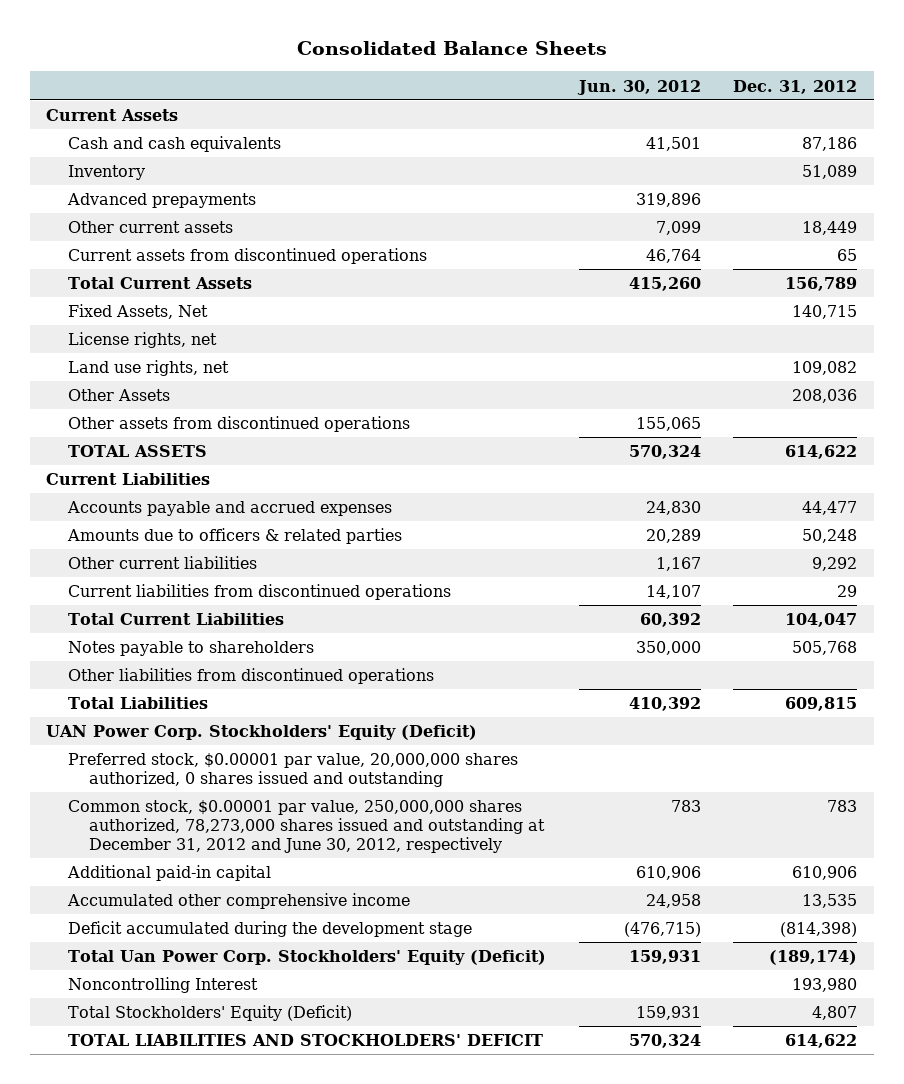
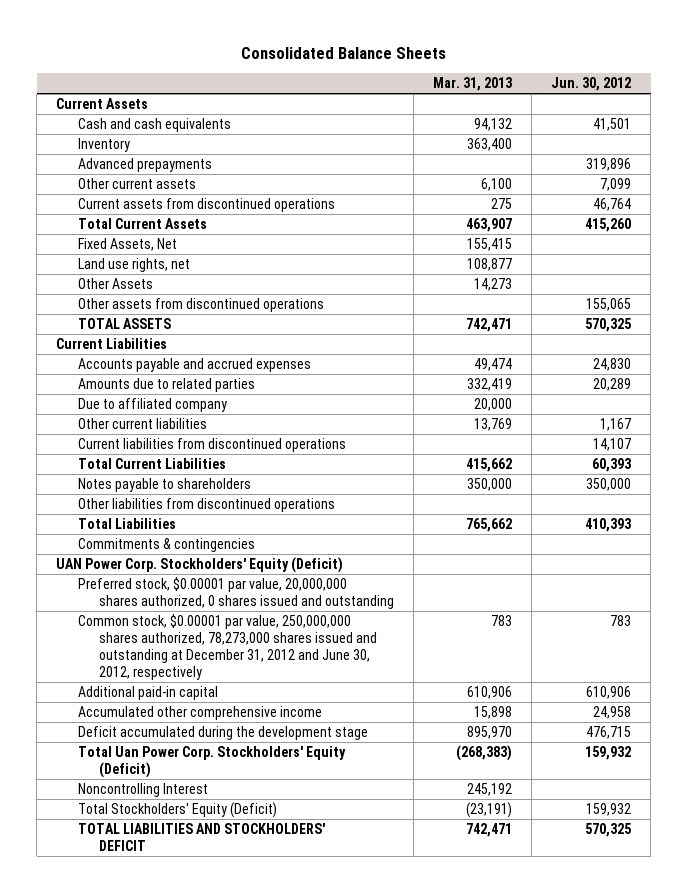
- | Jun. 30, 2012 | Dec. 31, 2012
+ | Mar. 31, 2013 | Jun. 30, 2012
- License rights, net
- TOTAL ASSETS | 570,324 | 614,622
+ TOTAL ASSETS | 742,471 | 570,325
- Amounts due to officers & related parties | 20,289 | 50,248
+ Amounts due to related parties | 332,419 | 20,289
+ Due to affiliated company | 20,000 |
- Total Current Liabilities | 60,392 | 104,047
+ Total Current Liabilities | 415,662 | 60,393
- Total Liabilities | 410,392 | 609,815
+ Total Liabilities | 765,662 | 410,393
+ Commitments & contingencies
- Deficit accumulated during the development stage | (476,715) | (814,398)
- Total Uan Power Corp. Stockholders' Equity (Deficit) | 159,931 | (189,174)
+ Deficit accumulated during the development stage | 895,970 | 476,715
+ Total Uan Power Corp. Stockholders' Equity (Deficit) | (268,383) | 159,932
- Total Stockholders' Equity (Deficit) | 159,931 | 4,807
- TOTAL LIABILITIES AND STOCKHOLDERS' DEFICIT | 570,324 | 614,622
+ Total Stockholders' Equity (Deficit) | (23,191) | 159,932
+ TOTAL LIABILITIES AND STOCKHOLDERS' DEFICIT | 742,471 | 570,325

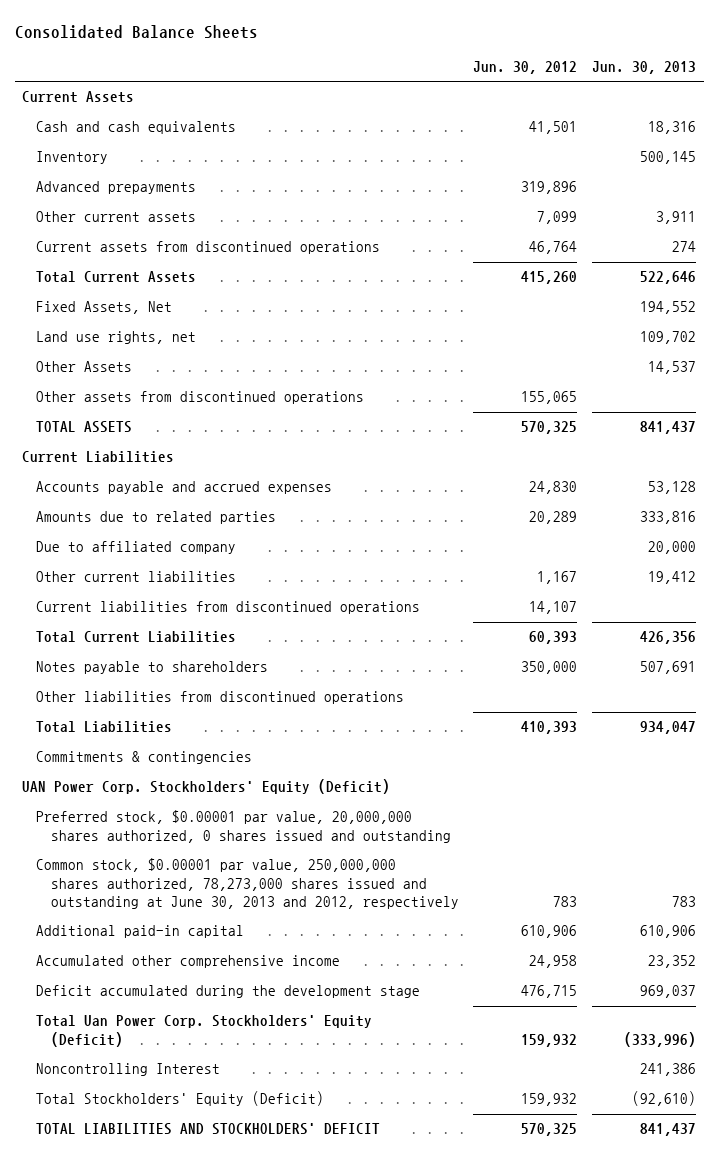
- | Mar. 31, 2013 | Jun. 30, 2012
+ | Jun. 30, 2012 | Jun. 30, 2013
- Common stock, $0.00001 par value, 250,000,000 shares authorized, 78,273,000 shares issued and outstanding at December 31, 2012 and June 30, 2012, respectively | 783 | 783
+ Common stock, $0.00001 par value, 250,000,000 shares authorized, 78,273,000 shares issued and outstanding at June 30, 2013 and 2012, respectively | 783 | 783

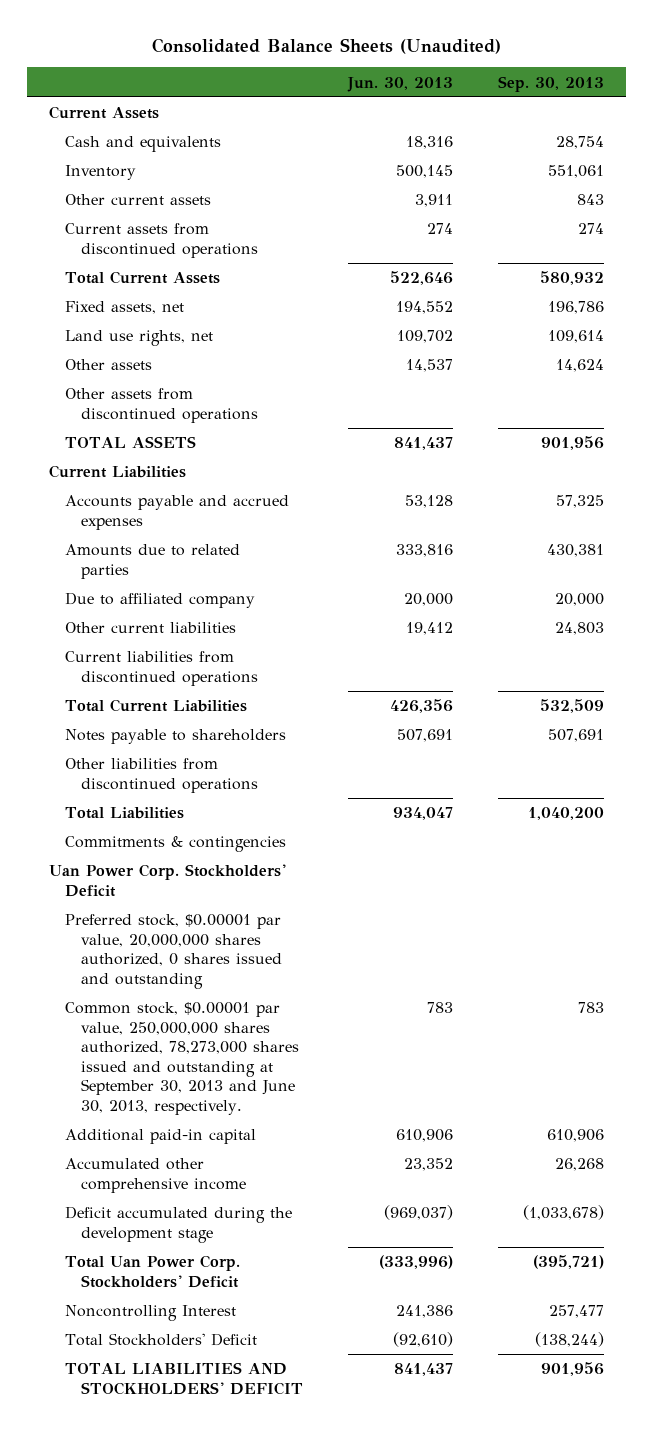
- Consolidated Balance Sheets
+ Consolidated Balance Sheets (Unaudited)
- | Jun. 30, 2012 | Jun. 30, 2013
+ | Jun. 30, 2013 | Sep. 30, 2013
- Cash and cash equivalents | 41,501 | 18,316
+ Cash and equivalents | 18,316 | 28,754
- Advanced prepayments | 319,896 |
- Fixed Assets, Net | | 194,552
+ Fixed assets, net | 194,552 | 196,786
- Other Assets | | 14,537
+ Other assets | 14,537 | 14,624
- UAN Power Corp. Stockholders' Equity (Deficit)
+ Uan Power Corp. Stockholders' Deficit
- Common stock, $0.00001 par value, 250,000,000 shares authorized, 78,273,000 shares issued and outstanding at June 30, 2013 and 2012, respectively | 783 | 783
+ Common stock, $0.00001 par value, 250,000,000 shares authorized, 78,273,000 shares issued and outstanding at September 30, 2013 and June 30, 2013, respectively. | 783 | 783
- Deficit accumulated during the development stage | 476,715 | 969,037
- Total Uan Power Corp. Stockholders' Equity (Deficit) | 159,932 | (333,996)
+ Deficit accumulated during the development stage | (969,037) | (1,033,678)
+ Total Uan Power Corp. Stockholders' Deficit | (333,996) | (395,721)
- Total Stockholders' Equity (Deficit) | 159,932 | (92,610)
+ Total Stockholders' Deficit | (92,610) | (138,244)

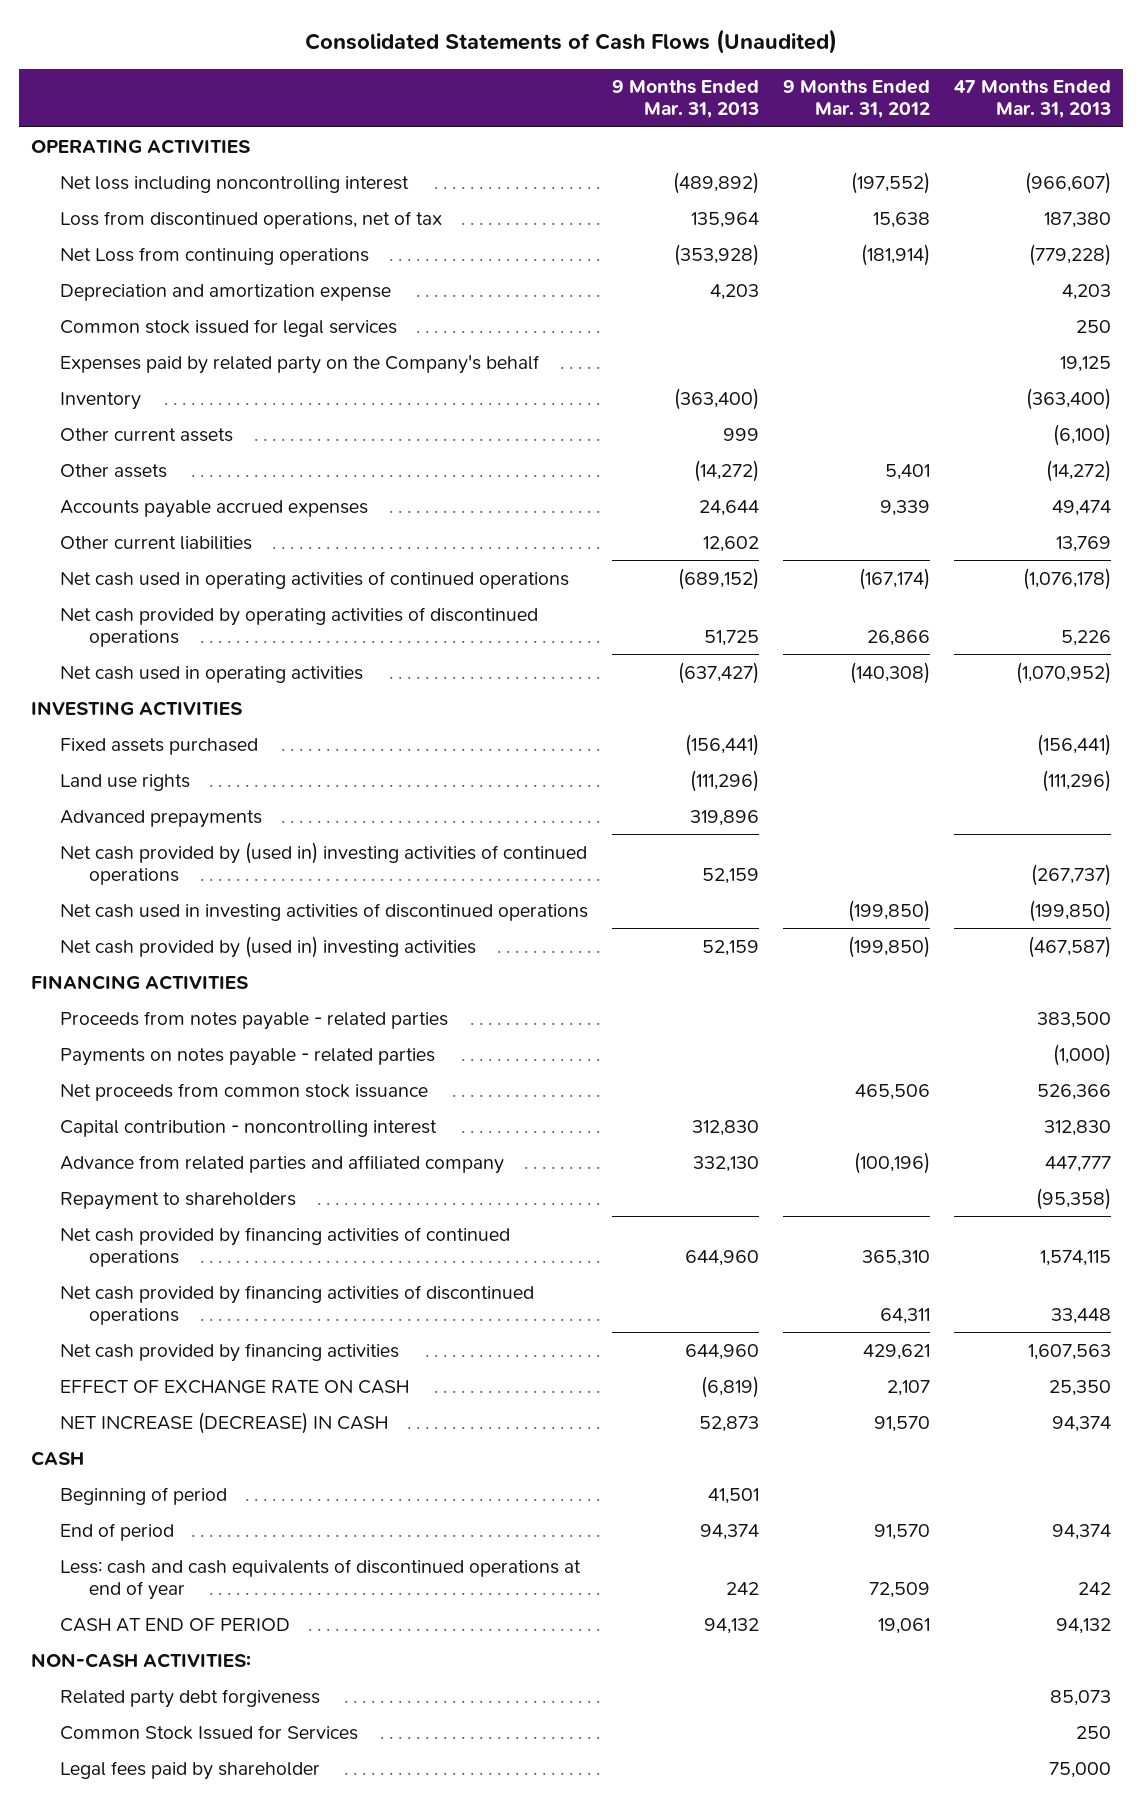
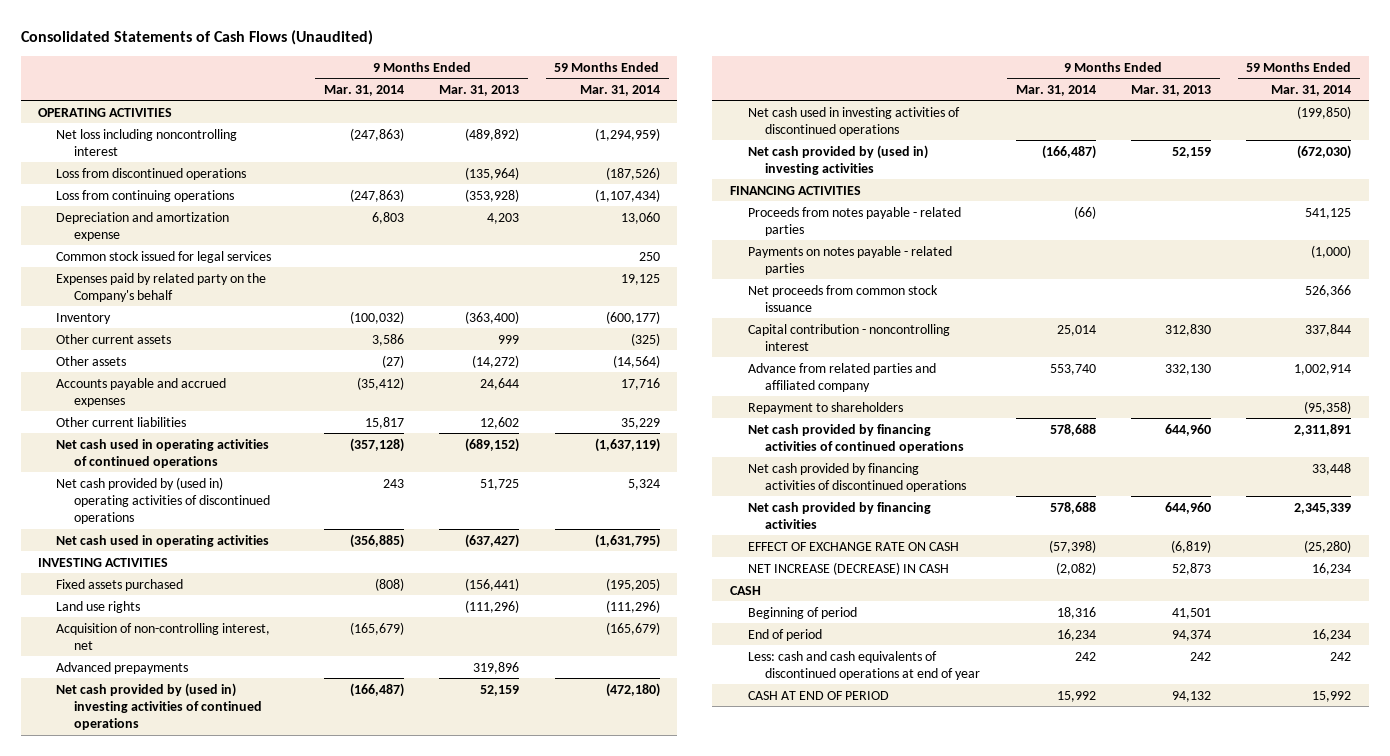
- | 9 Months Ended Mar. 31, 2013 | 9 Months Ended Mar. 31, 2012 | 47 Months Ended Mar. 31, 2013
+ | 9 Months Ended Mar. 31, 2014 | 9 Months Ended Mar. 31, 2013 | 59 Months Ended Mar. 31, 2014
- Loss from discontinued operations, net of tax | 135,964 | 15,638 | 187,380
- Net Loss from continuing operations | (353,928) | (181,914) | (779,228)
+ Loss from discontinued operations | | (135,964) | (187,526)
+ Loss from continuing operations | (247,863) | (353,928) | (1,107,434)
- Accounts payable accrued expenses | 24,644 | 9,339 | 49,474
+ Accounts payable and accrued expenses | (35,412) | 24,644 | 17,716
- Net cash provided by operating activities of discontinued operations | 51,725 | 26,866 | 5,226
+ Net cash provided by (used in) operating activities of discontinued operations | 243 | 51,725 | 5,324
+ Acquisition of non-controlling interest, net | (165,679) | | (165,679)
- NON-CASH ACTIVITIES:
- Related party debt forgiveness | | | 85,073
- Common Stock Issued for Services | | | 250
- Legal fees paid by shareholder | | | 75,000

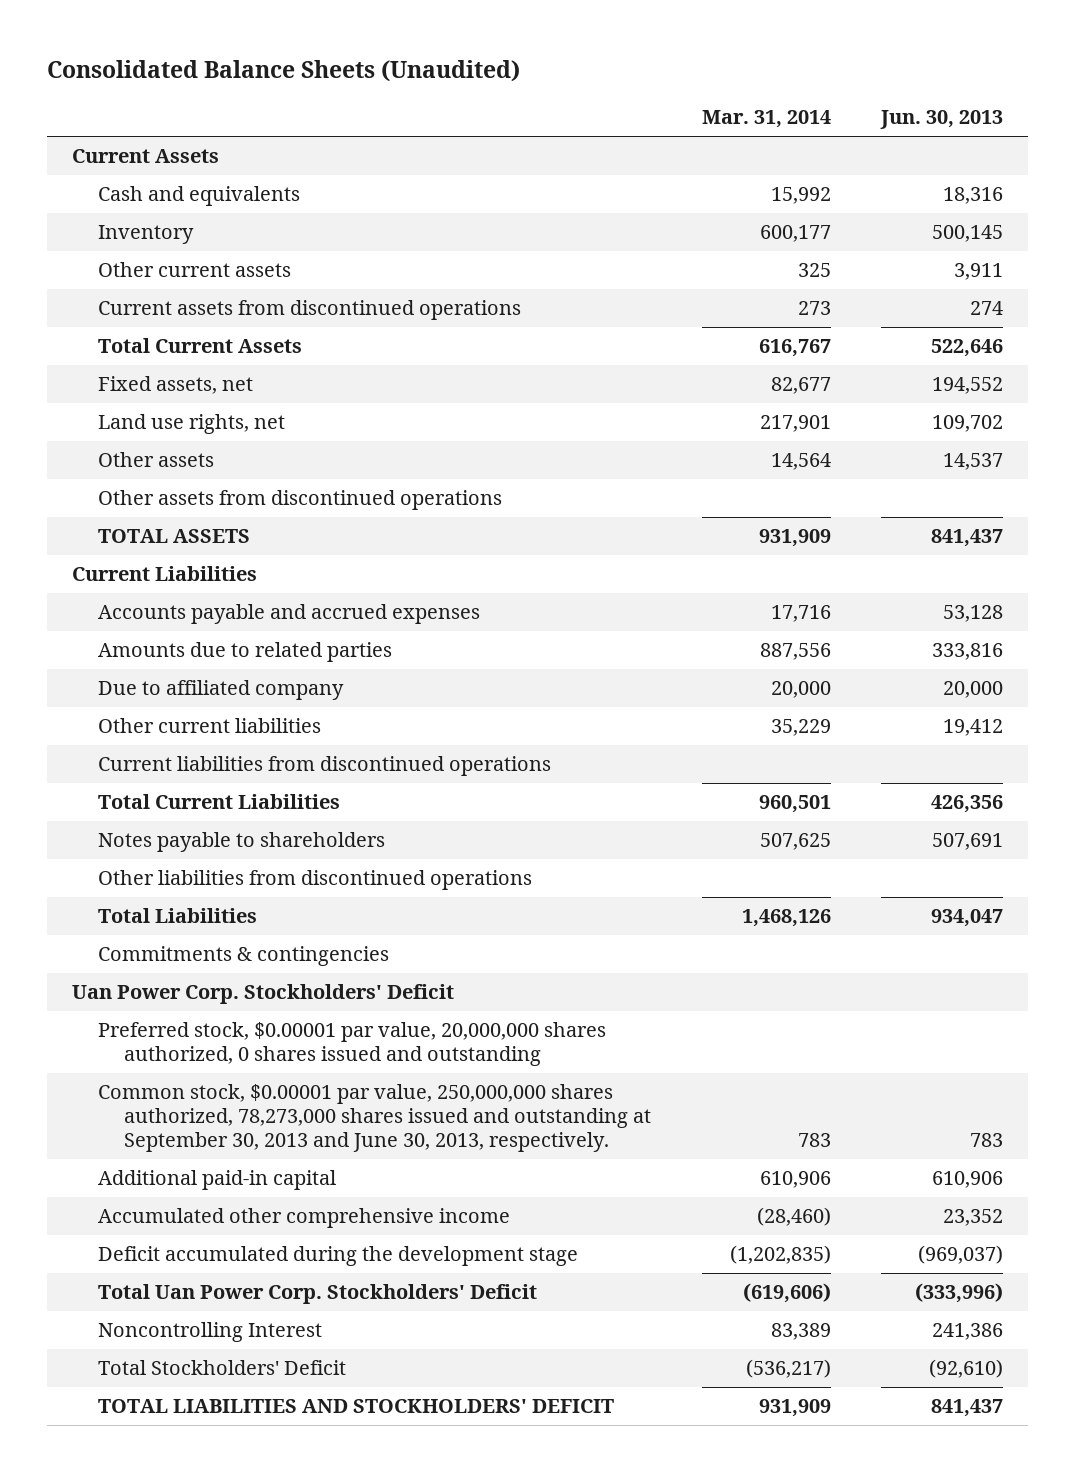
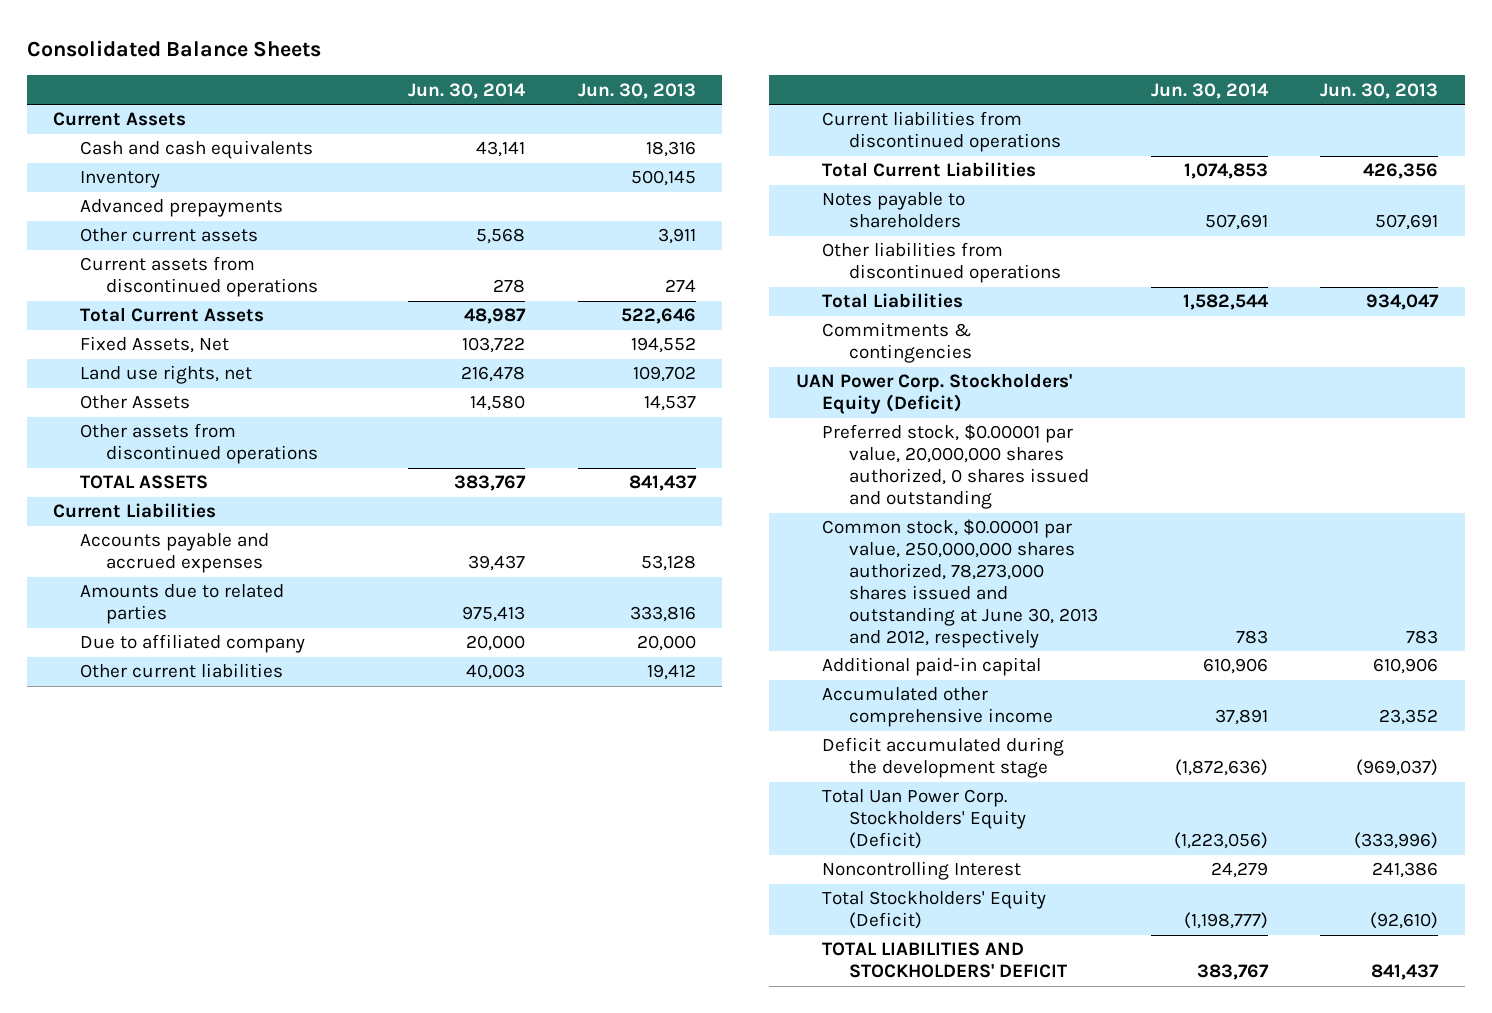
- Consolidated Balance Sheets (Unaudited)
+ Consolidated Balance Sheets
- | Mar. 31, 2014 | Jun. 30, 2013
+ | Jun. 30, 2014 | Jun. 30, 2013
- Cash and equivalents | 15,992 | 18,316
+ Cash and cash equivalents | 43,141 | 18,316
+ Advanced prepayments
- Fixed assets, net | 82,677 | 194,552
+ Fixed Assets, Net | 103,722 | 194,552
- Other assets | 14,564 | 14,537
+ Other Assets | 14,580 | 14,537
- Uan Power Corp. Stockholders' Deficit
+ UAN Power Corp. Stockholders' Equity (Deficit)
- Common stock, $0.00001 par value, 250,000,000 shares authorized, 78,273,000 shares issued and outstanding at September 30, 2013 and June 30, 2013, respectively. | 783 | 783
+ Common stock, $0.00001 par value, 250,000,000 shares authorized, 78,273,000 shares issued and outstanding at June 30, 2013 and 2012, respectively | 783 | 783
- Total Uan Power Corp. Stockholders' Deficit | (619,606) | (333,996)
+ Total Uan Power Corp. Stockholders' Equity (Deficit) | (1,223,056) | (333,996)
- Total Stockholders' Deficit | (536,217) | (92,610)
+ Total Stockholders' Equity (Deficit) | (1,198,777) | (92,610)

